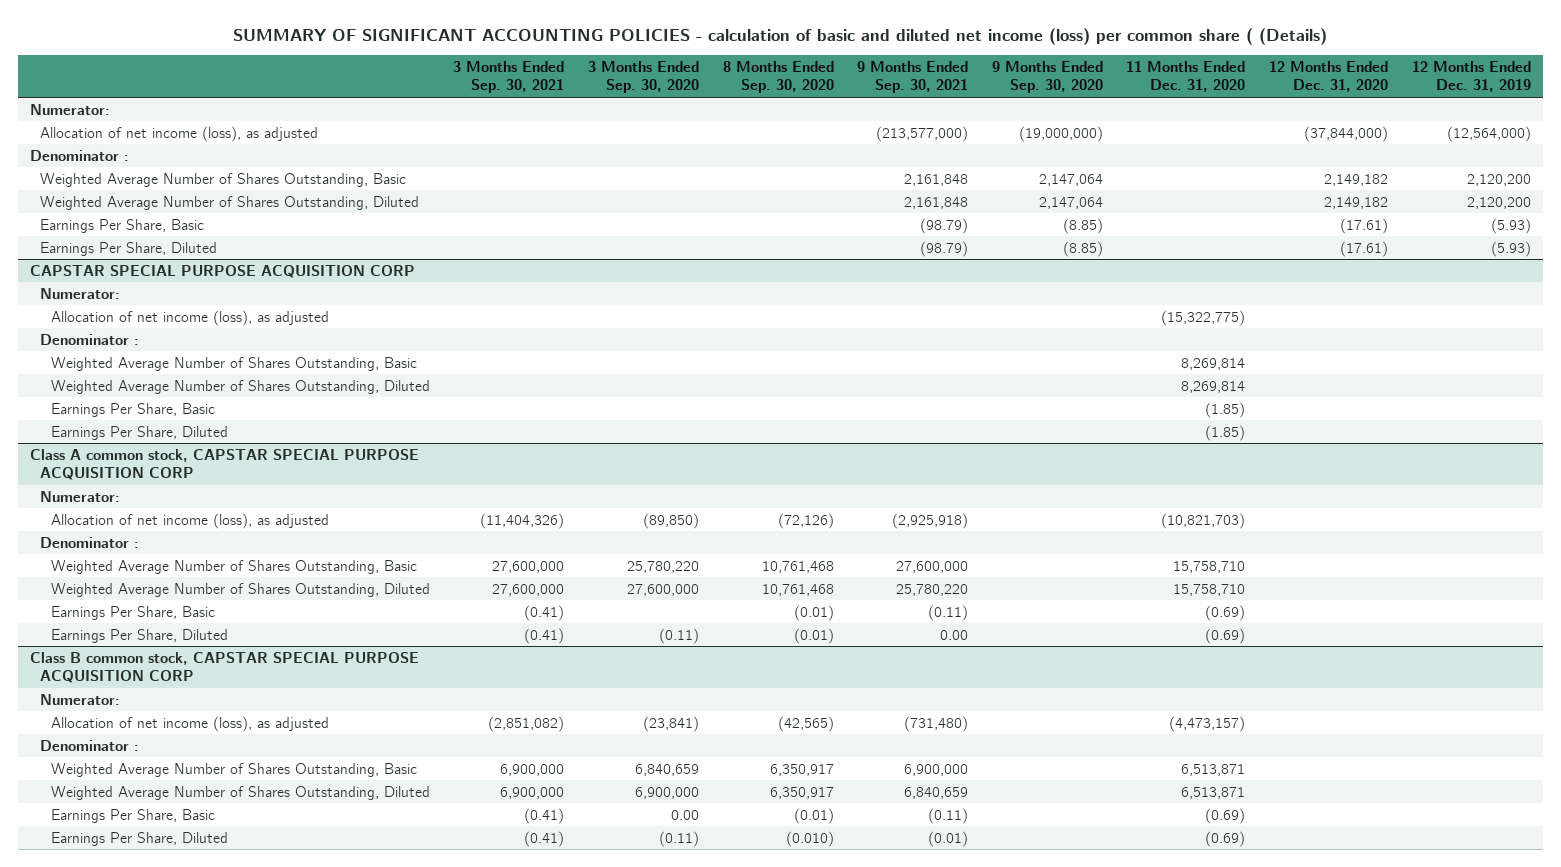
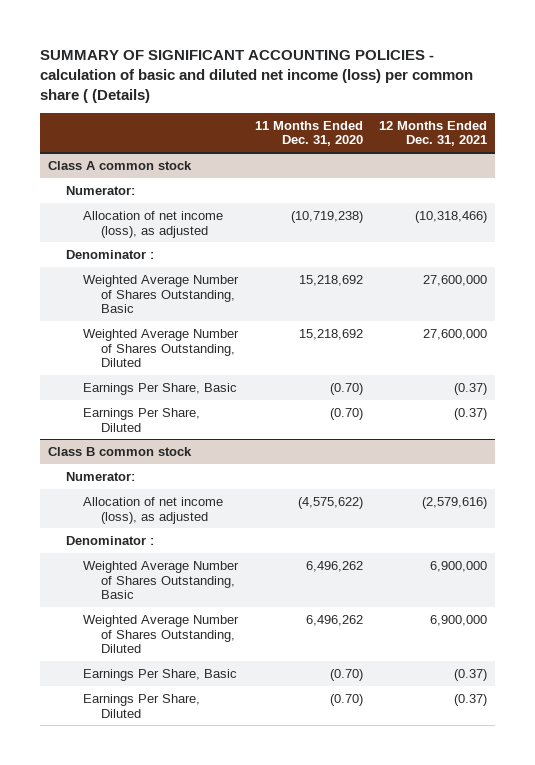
- | 3 Months Ended Sep. 30, 2021 | 3 Months Ended Sep. 30, 2020 | 8 Months Ended Sep. 30, 2020 | 9 Months Ended Sep. 30, 2021 | 9 Months Ended Sep. 30, 2020 | 11 Months Ended Dec. 31, 2020 | 12 Months Ended Dec. 31, 2020 | 12 Months Ended Dec. 31, 2019
+ | 11 Months Ended Dec. 31, 2020 | 12 Months Ended Dec. 31, 2021
- Numerator:
- Allocation of net income (loss), as adjusted | | | | (213,577,000) | (19,000,000) | | (37,844,000) | (12,564,000)
- Denominator :
- Weighted Average Number of Shares Outstanding, Basic | | | | 2,161,848 | 2,147,064 | | 2,149,182 | 2,120,200
- Weighted Average Number of Shares Outstanding, Diluted | | | | 2,161,848 | 2,147,064 | | 2,149,182 | 2,120,200
- Earnings Per Share, Basic | | | | (98.79) | (8.85) | | (17.61) | (5.93)
- Earnings Per Share, Diluted | | | | (98.79) | (8.85) | | (17.61) | (5.93)
- CAPSTAR SPECIAL PURPOSE ACQUISITION CORP
- Numerator:
- Allocation of net income (loss), as adjusted | | | | | | (15,322,775) | |
- Denominator :
- Weighted Average Number of Shares Outstanding, Basic | | | | | | 8,269,814 | |
- Weighted Average Number of Shares Outstanding, Diluted | | | | | | 8,269,814 | |
- Earnings Per Share, Basic | | | | | | (1.85) | |
- Earnings Per Share, Diluted | | | | | | (1.85) | |
- Class A common stock, CAPSTAR SPECIAL PURPOSE ACQUISITION CORP
+ Class A common stock
- Allocation of net income (loss), as adjusted | (11,404,326) | (89,850) | (72,126) | (2,925,918) | | (10,821,703) | |
+ Allocation of net income (loss), as adjusted | (10,719,238) | (10,318,466)
- Weighted Average Number of Shares Outstanding, Basic | 27,600,000 | 25,780,220 | 10,761,468 | 27,600,000 | | 15,758,710 | |
- Weighted Average Number of Shares Outstanding, Diluted | 27,600,000 | 27,600,000 | 10,761,468 | 25,780,220 | | 15,758,710 | |
- Earnings Per Share, Basic | (0.41) | | (0.01) | (0.11) | | (0.69) | |
- Earnings Per Share, Diluted | (0.41) | (0.11) | (0.01) | 0.00 | | (0.69) | |
- Class B common stock, CAPSTAR SPECIAL PURPOSE ACQUISITION CORP
+ Weighted Average Number of Shares Outstanding, Basic | 15,218,692 | 27,600,000
+ Weighted Average Number of Shares Outstanding, Diluted | 15,218,692 | 27,600,000
+ Earnings Per Share, Basic | (0.70) | (0.37)
+ Earnings Per Share, Diluted | (0.70) | (0.37)
+ Class B common stock
- Allocation of net income (loss), as adjusted | (2,851,082) | (23,841) | (42,565) | (731,480) | | (4,473,157) | |
+ Allocation of net income (loss), as adjusted | (4,575,622) | (2,579,616)
- Weighted Average Number of Shares Outstanding, Basic | 6,900,000 | 6,840,659 | 6,350,917 | 6,900,000 | | 6,513,871 | |
- Weighted Average Number of Shares Outstanding, Diluted | 6,900,000 | 6,900,000 | 6,350,917 | 6,840,659 | | 6,513,871 | |
- Earnings Per Share, Basic | (0.41) | 0.00 | (0.01) | (0.11) | | (0.69) | |
- Earnings Per Share, Diluted | (0.41) | (0.11) | (0.010) | (0.01) | | (0.69) | |
+ Weighted Average Number of Shares Outstanding, Basic | 6,496,262 | 6,900,000
+ Weighted Average Number of Shares Outstanding, Diluted | 6,496,262 | 6,900,000
+ Earnings Per Share, Basic | (0.70) | (0.37)
+ Earnings Per Share, Diluted | (0.70) | (0.37)

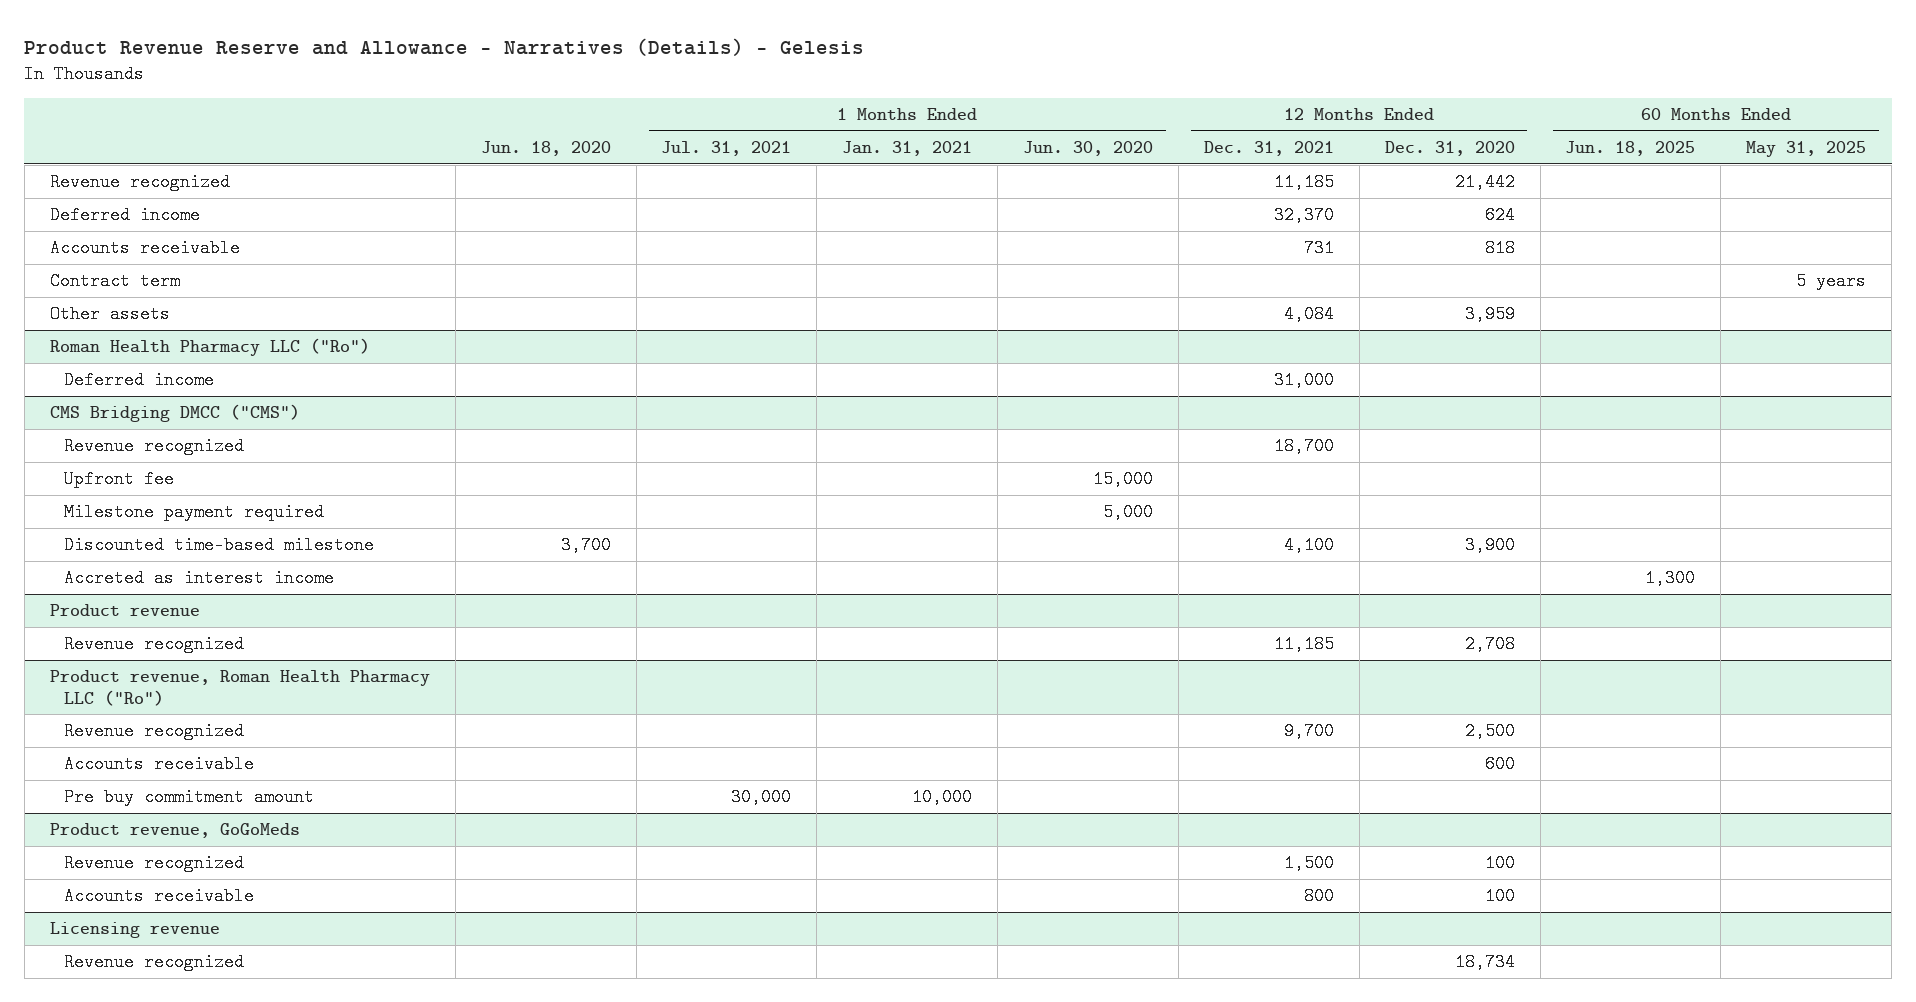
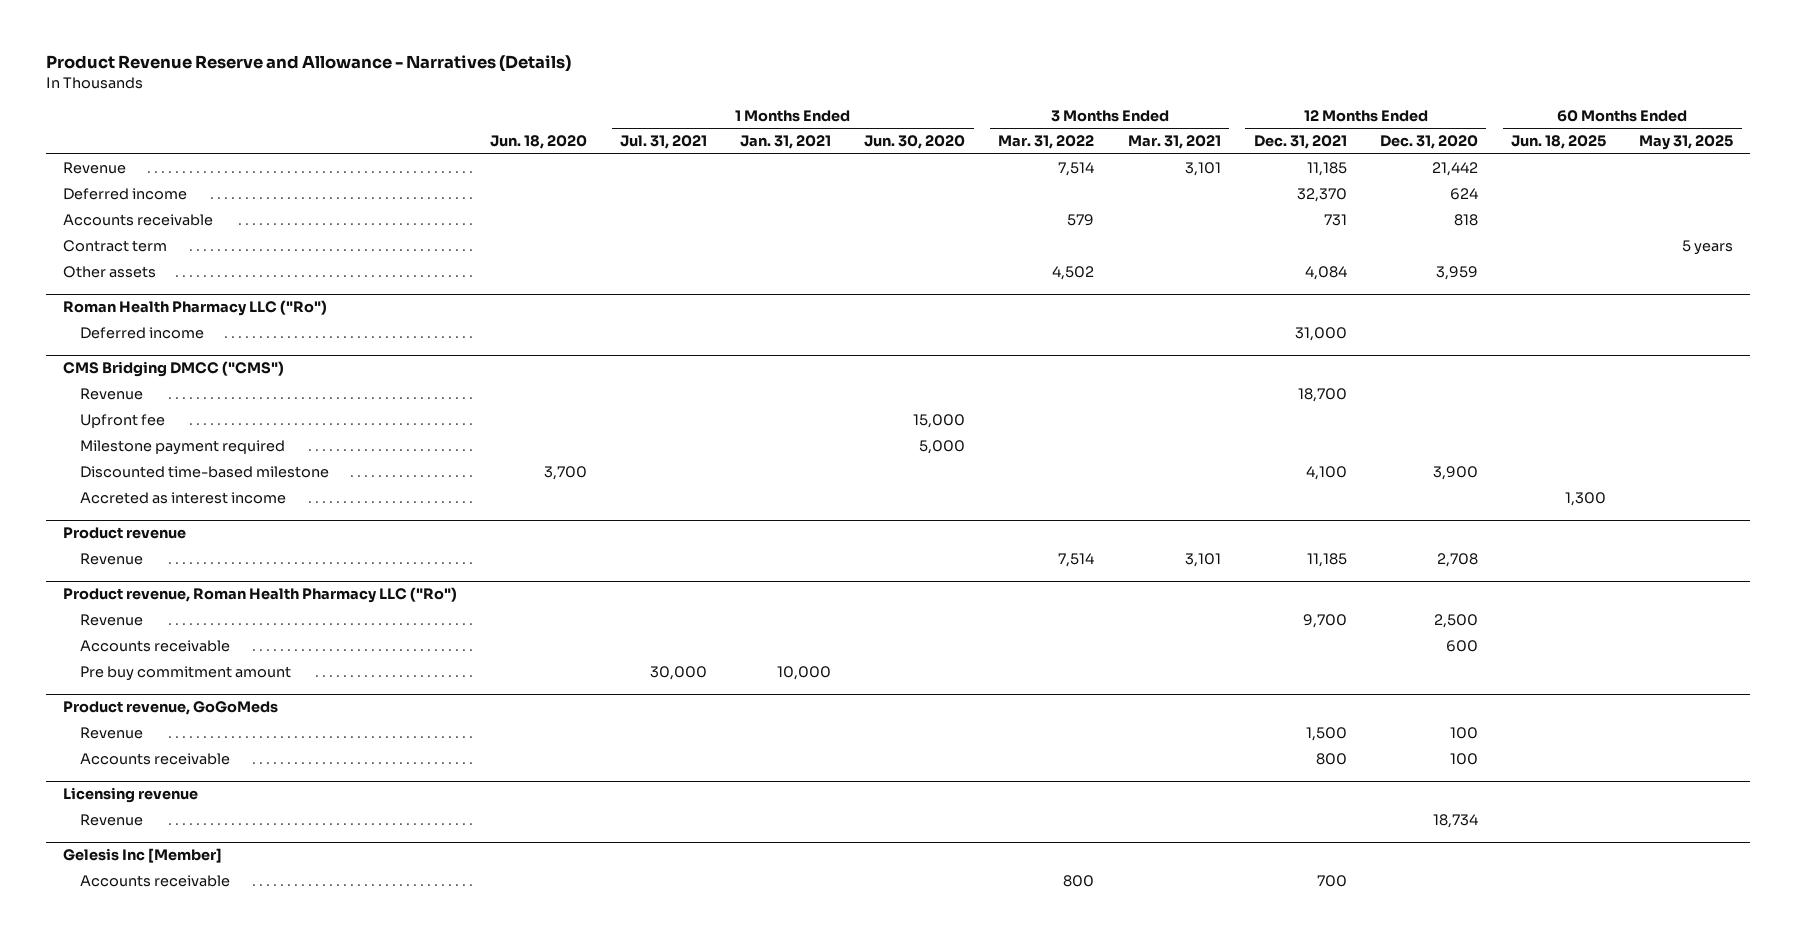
- Product Revenue Reserve and Allowance - Narratives (Details) - Gelesis
+ Product Revenue Reserve and Allowance - Narratives (Details)
- | Jun. 18, 2020 | 1 Months Ended Jul. 31, 2021 | 1 Months Ended Jan. 31, 2021 | 1 Months Ended Jun. 30, 2020 | 12 Months Ended Dec. 31, 2021 | 12 Months Ended Dec. 31, 2020 | 60 Months Ended Jun. 18, 2025 | 60 Months Ended May 31, 2025
+ | Jun. 18, 2020 | 1 Months Ended Jul. 31, 2021 | 1 Months Ended Jan. 31, 2021 | 1 Months Ended Jun. 30, 2020 | 3 Months Ended Mar. 31, 2022 | 3 Months Ended Mar. 31, 2021 | 12 Months Ended Dec. 31, 2021 | 12 Months Ended Dec. 31, 2020 | 60 Months Ended Jun. 18, 2025 | 60 Months Ended May 31, 2025
- Revenue recognized | | | | | 11,185 | 21,442 | |
+ Revenue | | | | | 7,514 | 3,101 | 11,185 | 21,442 | |
@ CMS Bridging DMCC ("CMS")
- Revenue recognized | | | | | 18,700 | | |
+ Revenue | | | | | | | 18,700 | | |
@ Product revenue
- Revenue recognized | | | | | 11,185 | 2,708 | |
+ Revenue | | | | | 7,514 | 3,101 | 11,185 | 2,708 | |
@ Product revenue, Roman Health Pharmacy LLC ("Ro")
- Revenue recognized | | | | | 9,700 | 2,500 | |
+ Revenue | | | | | | | 9,700 | 2,500 | |
@ Product revenue, GoGoMeds
- Revenue recognized | | | | | 1,500 | 100 | |
+ Revenue | | | | | | | 1,500 | 100 | |
@ Licensing revenue
- Revenue recognized | | | | | | 18,734 | |
+ Revenue | | | | | | | | 18,734 | |
+ Gelesis Inc [Member]
+ Accounts receivable | | | | | 800 | | 700 | | |

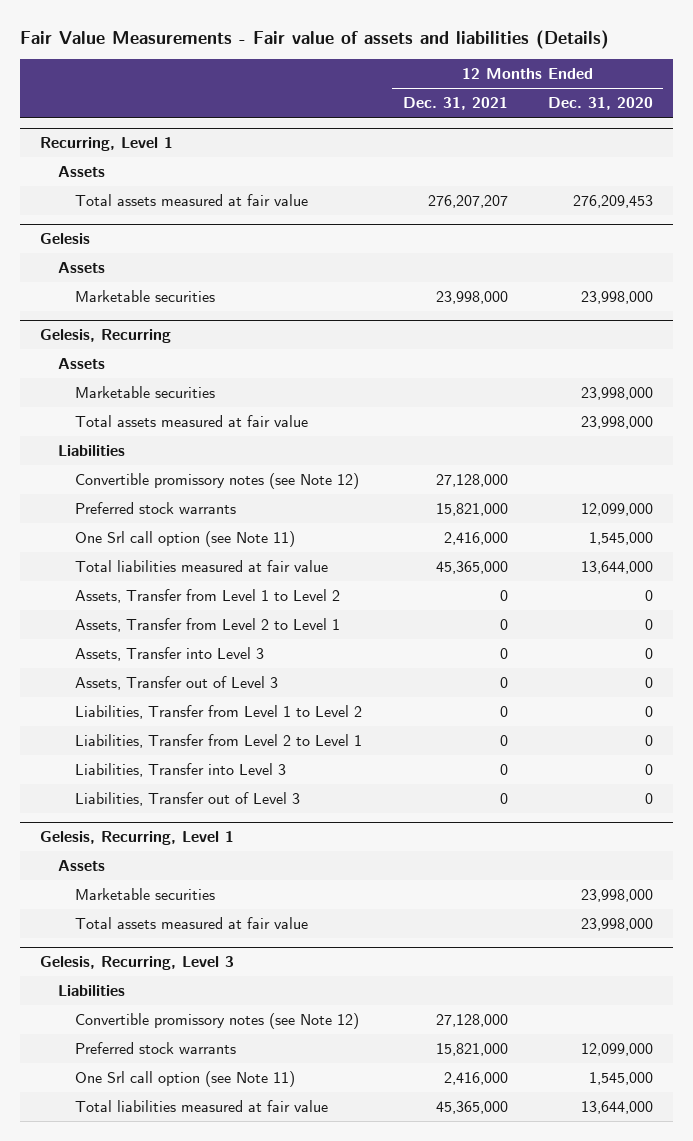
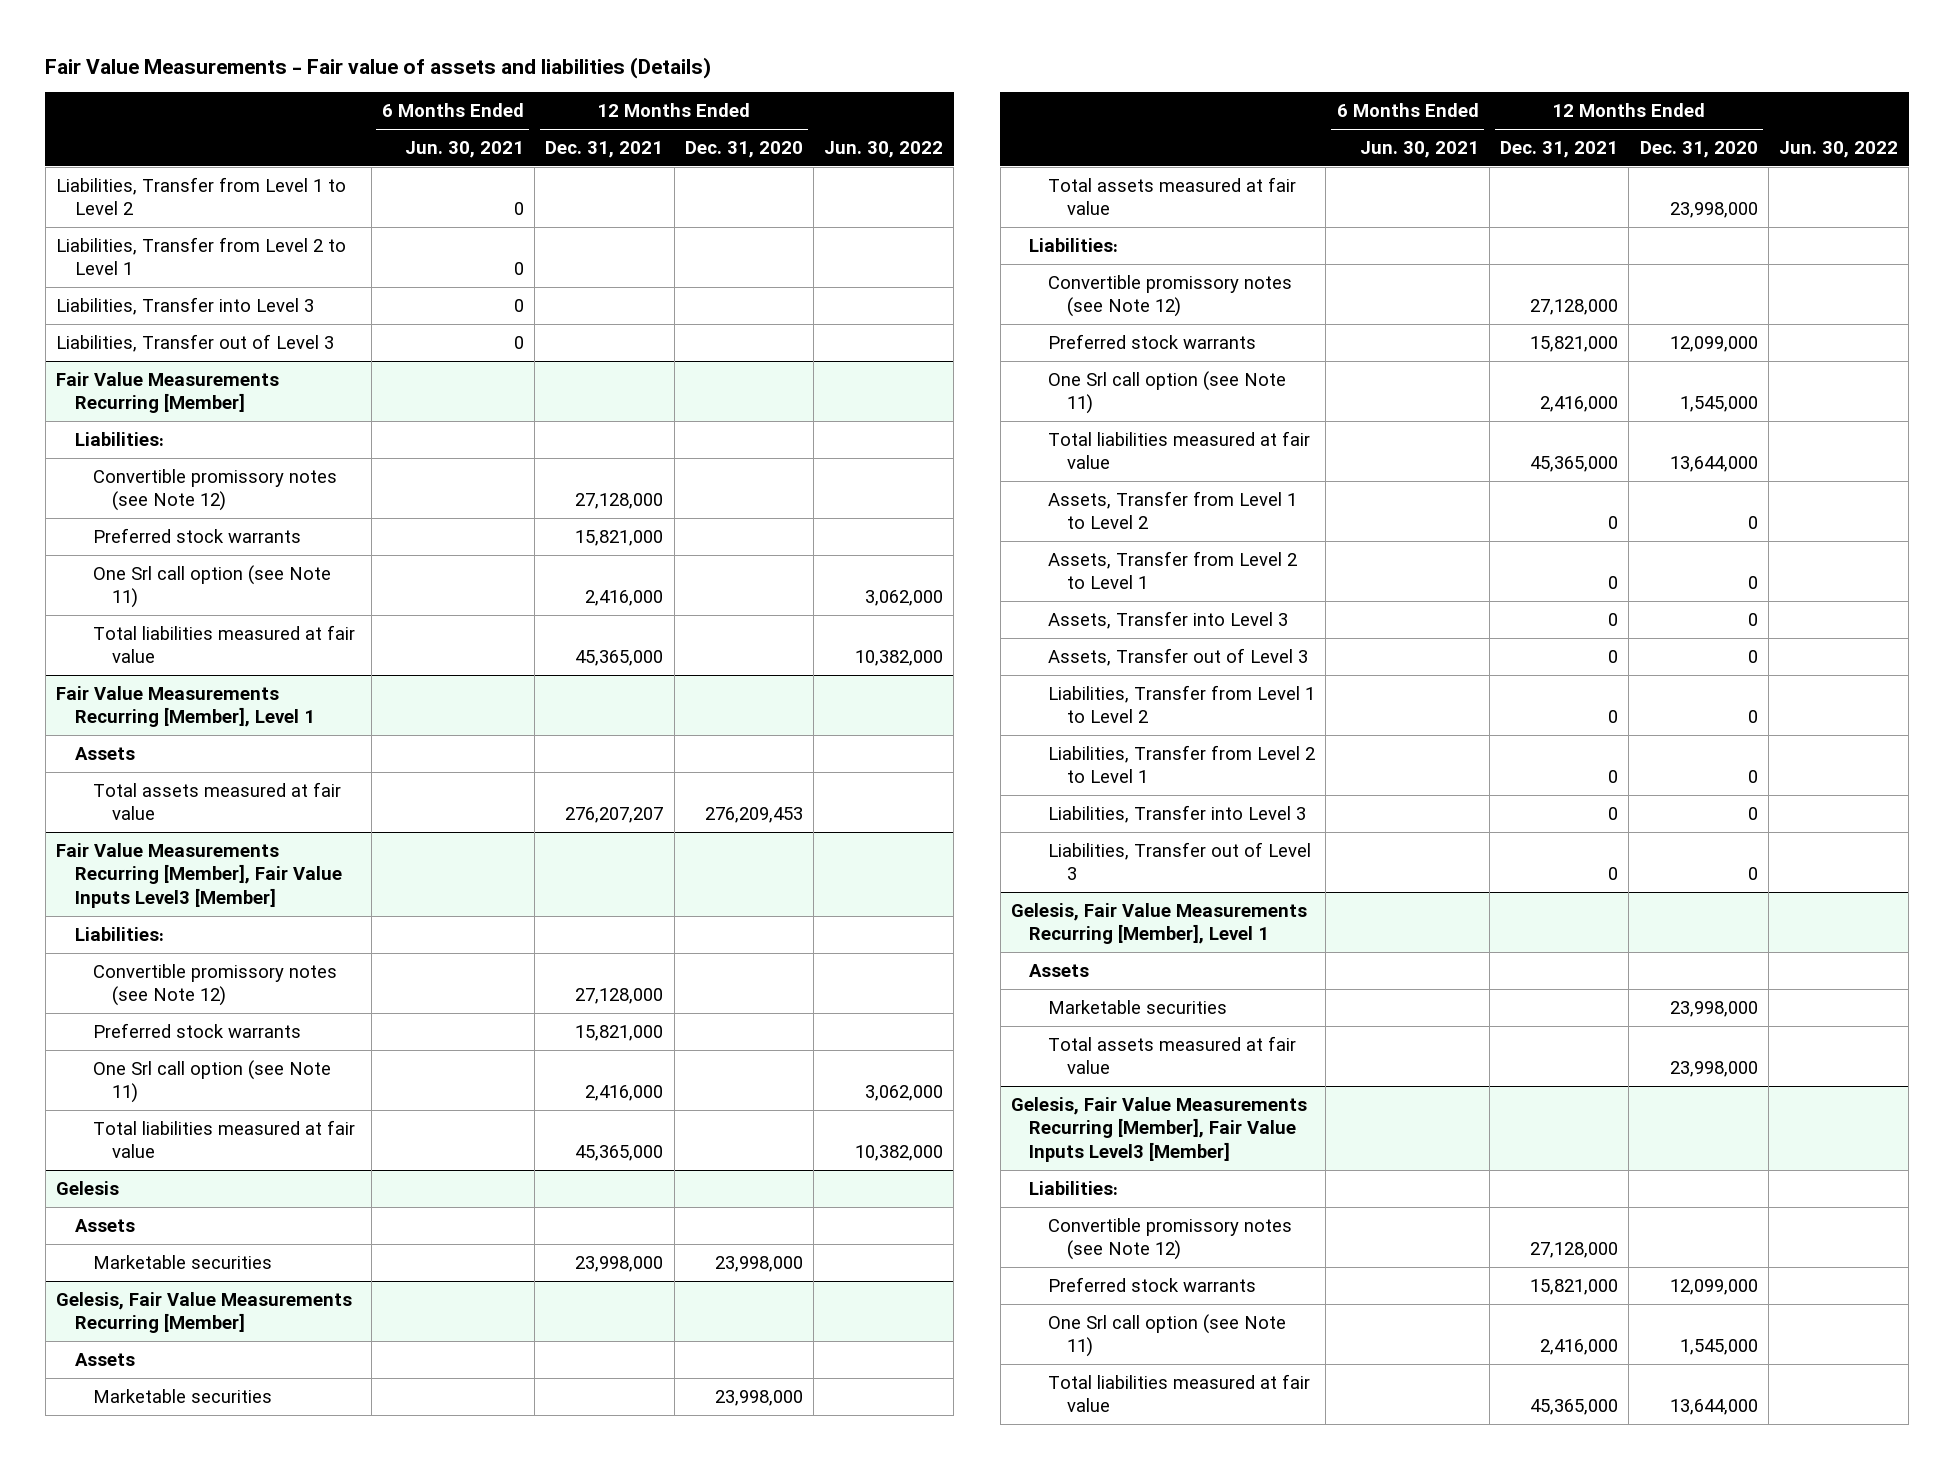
- | 12 Months Ended Dec. 31, 2021 | 12 Months Ended Dec. 31, 2020
+ | 6 Months Ended Jun. 30, 2021 | 12 Months Ended Dec. 31, 2021 | 12 Months Ended Dec. 31, 2020 | Jun. 30, 2022
- Recurring, Level 1
+ Liabilities, Transfer from Level 1 to Level 2 | 0 | | |
+ Liabilities, Transfer from Level 2 to Level 1 | 0 | | |
+ Liabilities, Transfer into Level 3 | 0 | | |
+ Liabilities, Transfer out of Level 3 | 0 | | |
+ Fair Value Measurements Recurring [Member]
+ Liabilities:
+ Convertible promissory notes (see Note 12) | | 27,128,000 | |
+ Preferred stock warrants | | 15,821,000 | |
+ One Srl call option (see Note 11) | | 2,416,000 | | 3,062,000
+ Total liabilities measured at fair value | | 45,365,000 | | 10,382,000
+ Fair Value Measurements Recurring [Member], Level 1
+ Fair Value Measurements Recurring [Member], Fair Value Inputs Level3 [Member]
+ Liabilities:
+ Convertible promissory notes (see Note 12) | | 27,128,000 | |
+ Preferred stock warrants | | 15,821,000 | |
+ One Srl call option (see Note 11) | | 2,416,000 | | 3,062,000
+ Total liabilities measured at fair value | | 45,365,000 | | 10,382,000
- Gelesis, Recurring
+ Gelesis, Fair Value Measurements Recurring [Member]
- Liabilities
+ Liabilities:
- Gelesis, Recurring, Level 1
+ Gelesis, Fair Value Measurements Recurring [Member], Level 1
- Gelesis, Recurring, Level 3
- Liabilities
+ Gelesis, Fair Value Measurements Recurring [Member], Fair Value Inputs Level3 [Member]
+ Liabilities:

